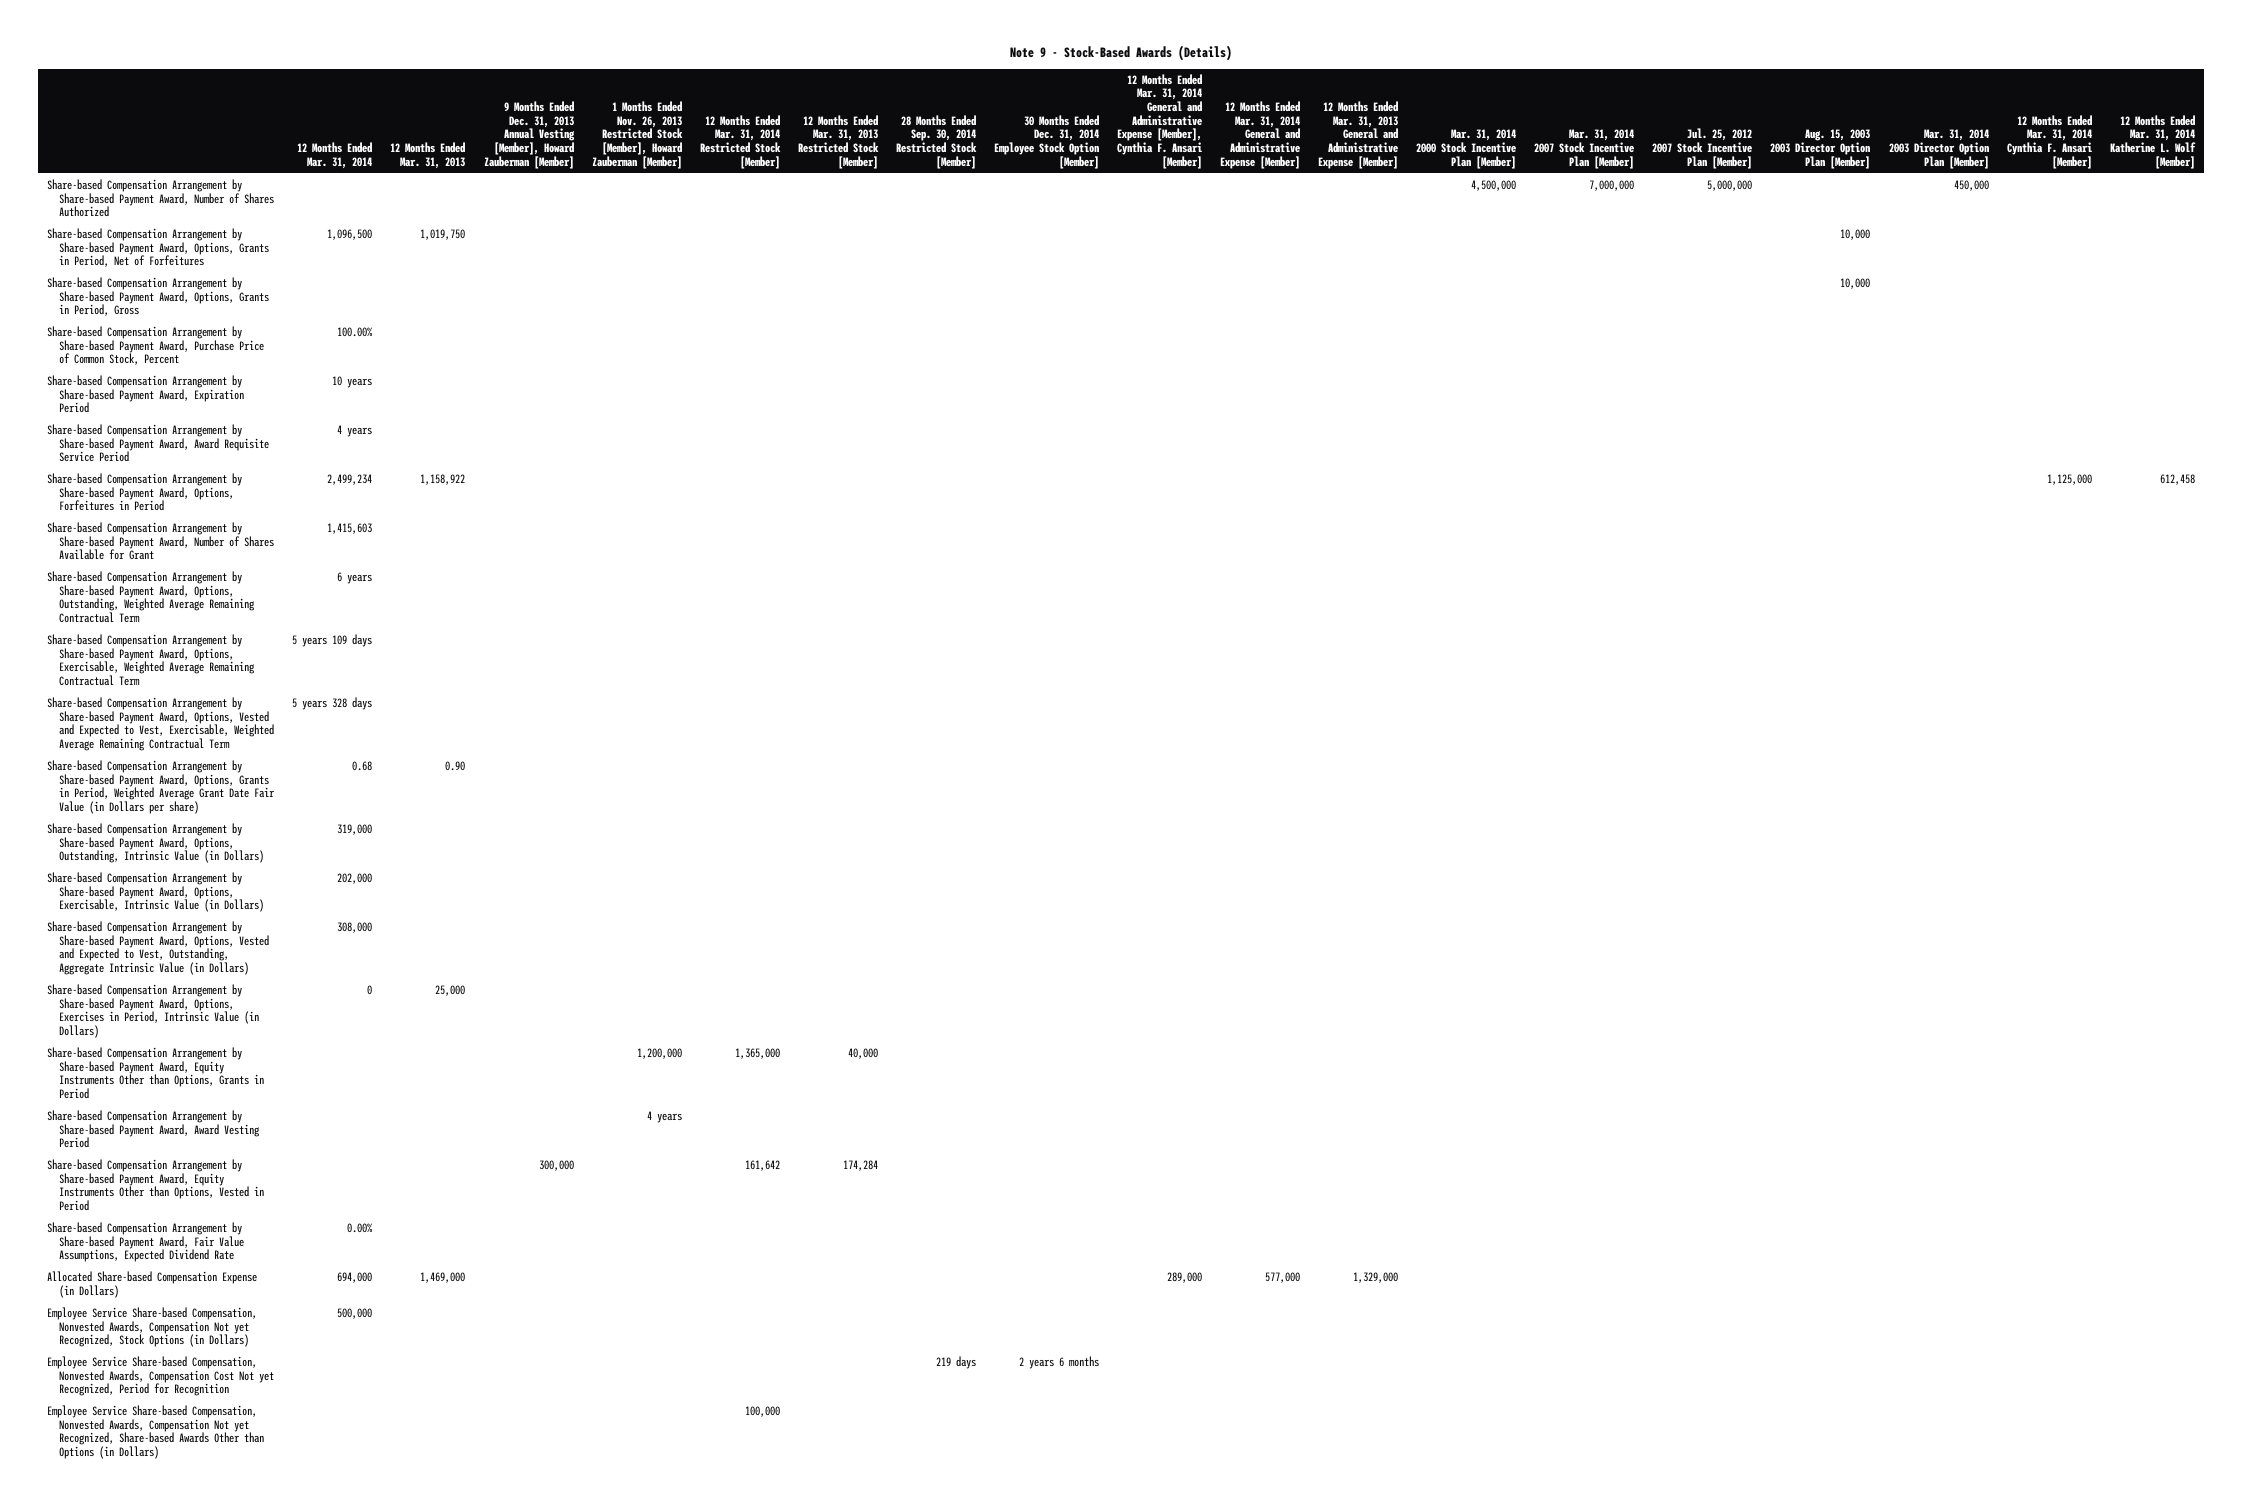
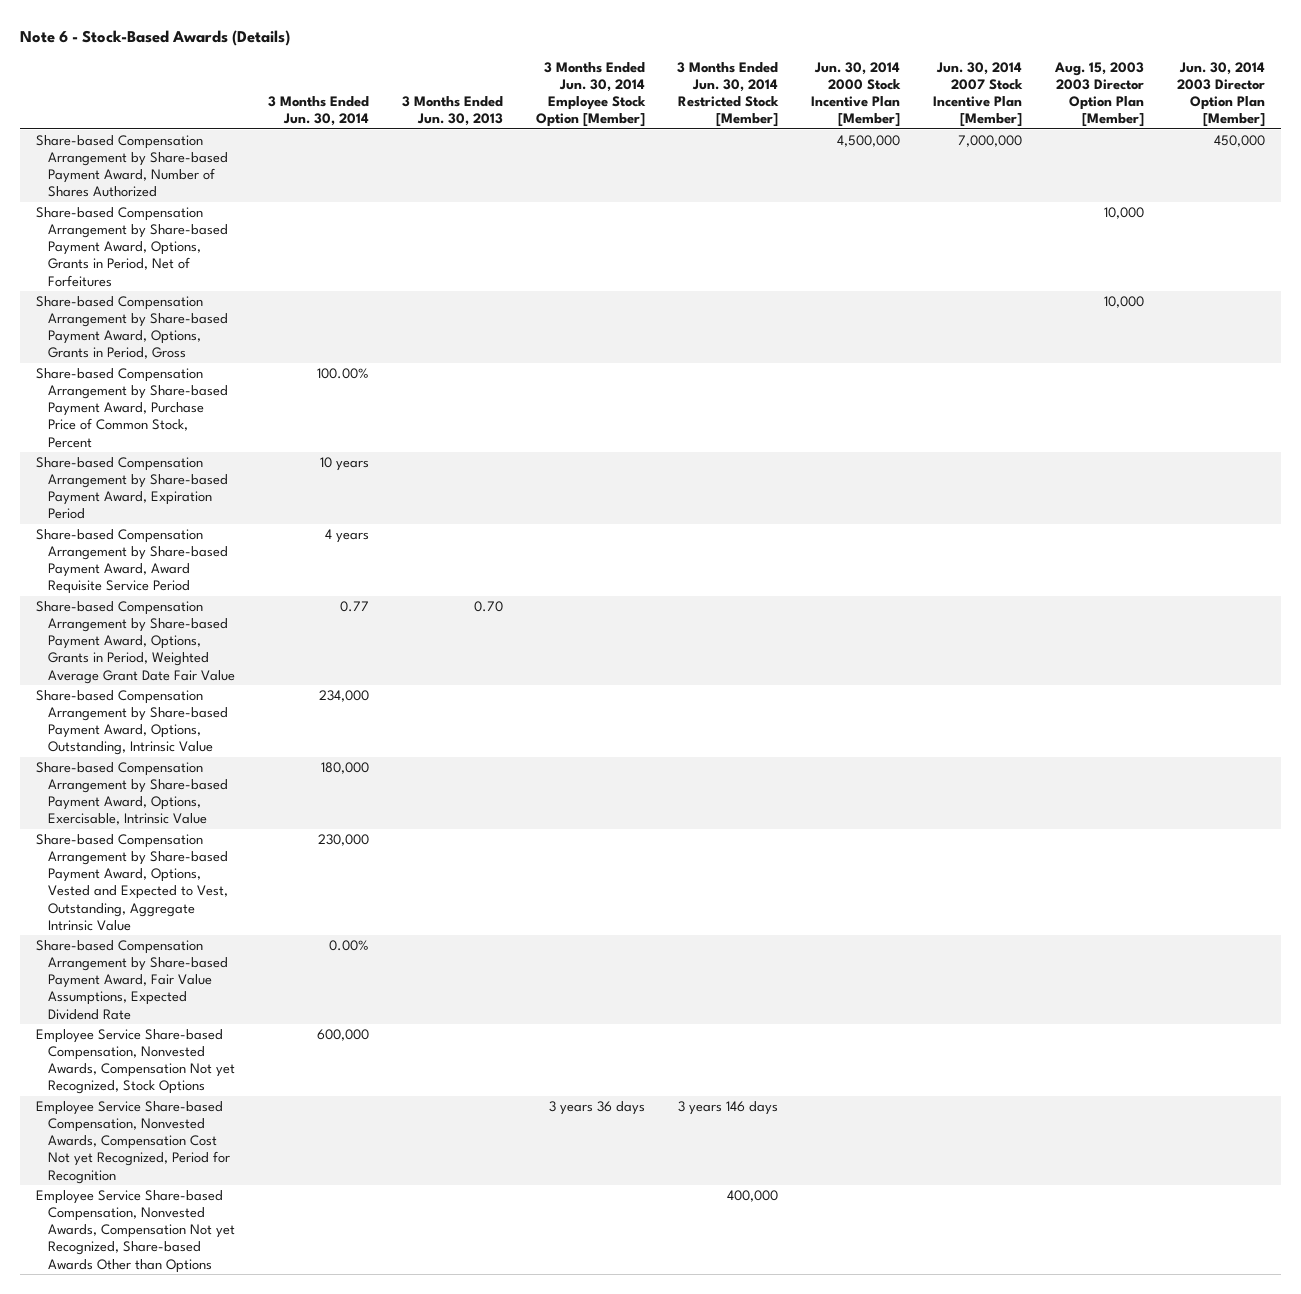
- Note 9 - Stock-Based Awards (Details)
+ Note 6 - Stock-Based Awards (Details)
- | 12 Months Ended Mar. 31, 2014 | 12 Months Ended Mar. 31, 2013 | 9 Months Ended Dec. 31, 2013 Annual Vesting [Member], Howard Zauberman [Member] | 1 Months Ended Nov. 26, 2013 Restricted Stock [Member], Howard Zauberman [Member] | 12 Months Ended Mar. 31, 2014 Restricted Stock [Member] | 12 Months Ended Mar. 31, 2013 Restricted Stock [Member] | 28 Months Ended Sep. 30, 2014 Restricted Stock [Member] | 30 Months Ended Dec. 31, 2014 Employee Stock Option [Member] | 12 Months Ended Mar. 31, 2014 General and Administrative Expense [Member], Cynthia F. Ansari [Member] | 12 Months Ended Mar. 31, 2014 General and Administrative Expense [Member] | 12 Months Ended Mar. 31, 2013 General and Administrative Expense [Member] | Mar. 31, 2014 2000 Stock Incentive Plan [Member] | Mar. 31, 2014 2007 Stock Incentive Plan [Member] | Jul. 25, 2012 2007 Stock Incentive Plan [Member] | Aug. 15, 2003 2003 Director Option Plan [Member] | Mar. 31, 2014 2003 Director Option Plan [Member] | 12 Months Ended Mar. 31, 2014 Cynthia F. Ansari [Member] | 12 Months Ended Mar. 31, 2014 Katherine L. Wolf [Member]
+ | 3 Months Ended Jun. 30, 2014 | 3 Months Ended Jun. 30, 2013 | 3 Months Ended Jun. 30, 2014 Employee Stock Option [Member] | 3 Months Ended Jun. 30, 2014 Restricted Stock [Member] | Jun. 30, 2014 2000 Stock Incentive Plan [Member] | Jun. 30, 2014 2007 Stock Incentive Plan [Member] | Aug. 15, 2003 2003 Director Option Plan [Member] | Jun. 30, 2014 2003 Director Option Plan [Member]
- Share-based Compensation Arrangement by Share-based Payment Award, Options, Forfeitures in Period | 2,499,234 | 1,158,922 | | | | | | | | | | | | | | | 1,125,000 | 612,458
- Share-based Compensation Arrangement by Share-based Payment Award, Number of Shares Available for Grant | 1,415,603 | | | | | | | | | | | | | | | | |
- Share-based Compensation Arrangement by Share-based Payment Award, Options, Outstanding, Weighted Average Remaining Contractual Term | 6 years | | | | | | | | | | | | | | | | |
- Share-based Compensation Arrangement by Share-based Payment Award, Options, Exercisable, Weighted Average Remaining Contractual Term | 5 years 109 days | | | | | | | | | | | | | | | | |
- Share-based Compensation Arrangement by Share-based Payment Award, Options, Vested and Expected to Vest, Exercisable, Weighted Average Remaining Contractual Term | 5 years 328 days | | | | | | | | | | | | | | | | |
- Share-based Compensation Arrangement by Share-based Payment Award, Options, Grants in Period, Weighted Average Grant Date Fair Value (in Dollars per share) | 0.68 | 0.90 | | | | | | | | | | | | | | | |
- Share-based Compensation Arrangement by Share-based Payment Award, Options, Outstanding, Intrinsic Value (in Dollars) | 319,000 | | | | | | | | | | | | | | | | |
- Share-based Compensation Arrangement by Share-based Payment Award, Options, Exercisable, Intrinsic Value (in Dollars) | 202,000 | | | | | | | | | | | | | | | | |
- Share-based Compensation Arrangement by Share-based Payment Award, Options, Vested and Expected to Vest, Outstanding, Aggregate Intrinsic Value (in Dollars) | 308,000 | | | | | | | | | | | | | | | | |
- Share-based Compensation Arrangement by Share-based Payment Award, Options, Exercises in Period, Intrinsic Value (in Dollars) | 0 | 25,000 | | | | | | | | | | | | | | | |
- Share-based Compensation Arrangement by Share-based Payment Award, Equity Instruments Other than Options, Grants in Period | | | | 1,200,000 | 1,365,000 | 40,000 | | | | | | | | | | | |
- Share-based Compensation Arrangement by Share-based Payment Award, Award Vesting Period | | | | 4 years | | | | | | | | | | | | | |
- Share-based Compensation Arrangement by Share-based Payment Award, Equity Instruments Other than Options, Vested in Period | | | 300,000 | | 161,642 | 174,284 | | | | | | | | | | | |
+ Share-based Compensation Arrangement by Share-based Payment Award, Options, Grants in Period, Weighted Average Grant Date Fair Value | 0.77 | 0.70 | | | | | |
+ Share-based Compensation Arrangement by Share-based Payment Award, Options, Outstanding, Intrinsic Value | 234,000 | | | | | | |
+ Share-based Compensation Arrangement by Share-based Payment Award, Options, Exercisable, Intrinsic Value | 180,000 | | | | | | |
+ Share-based Compensation Arrangement by Share-based Payment Award, Options, Vested and Expected to Vest, Outstanding, Aggregate Intrinsic Value | 230,000 | | | | | | |
- Allocated Share-based Compensation Expense (in Dollars) | 694,000 | 1,469,000 | | | | | | | 289,000 | 577,000 | 1,329,000 | | | | | | |
- Employee Service Share-based Compensation, Nonvested Awards, Compensation Not yet Recognized, Stock Options (in Dollars) | 500,000 | | | | | | | | | | | | | | | | |
+ Employee Service Share-based Compensation, Nonvested Awards, Compensation Not yet Recognized, Stock Options | 600,000 | | | | | | |
- Employee Service Share-based Compensation, Nonvested Awards, Compensation Not yet Recognized, Share-based Awards Other than Options (in Dollars) | | | | | 100,000 | | | | | | | | | | | | |
+ Employee Service Share-based Compensation, Nonvested Awards, Compensation Not yet Recognized, Share-based Awards Other than Options | | | | 400,000 | | | |

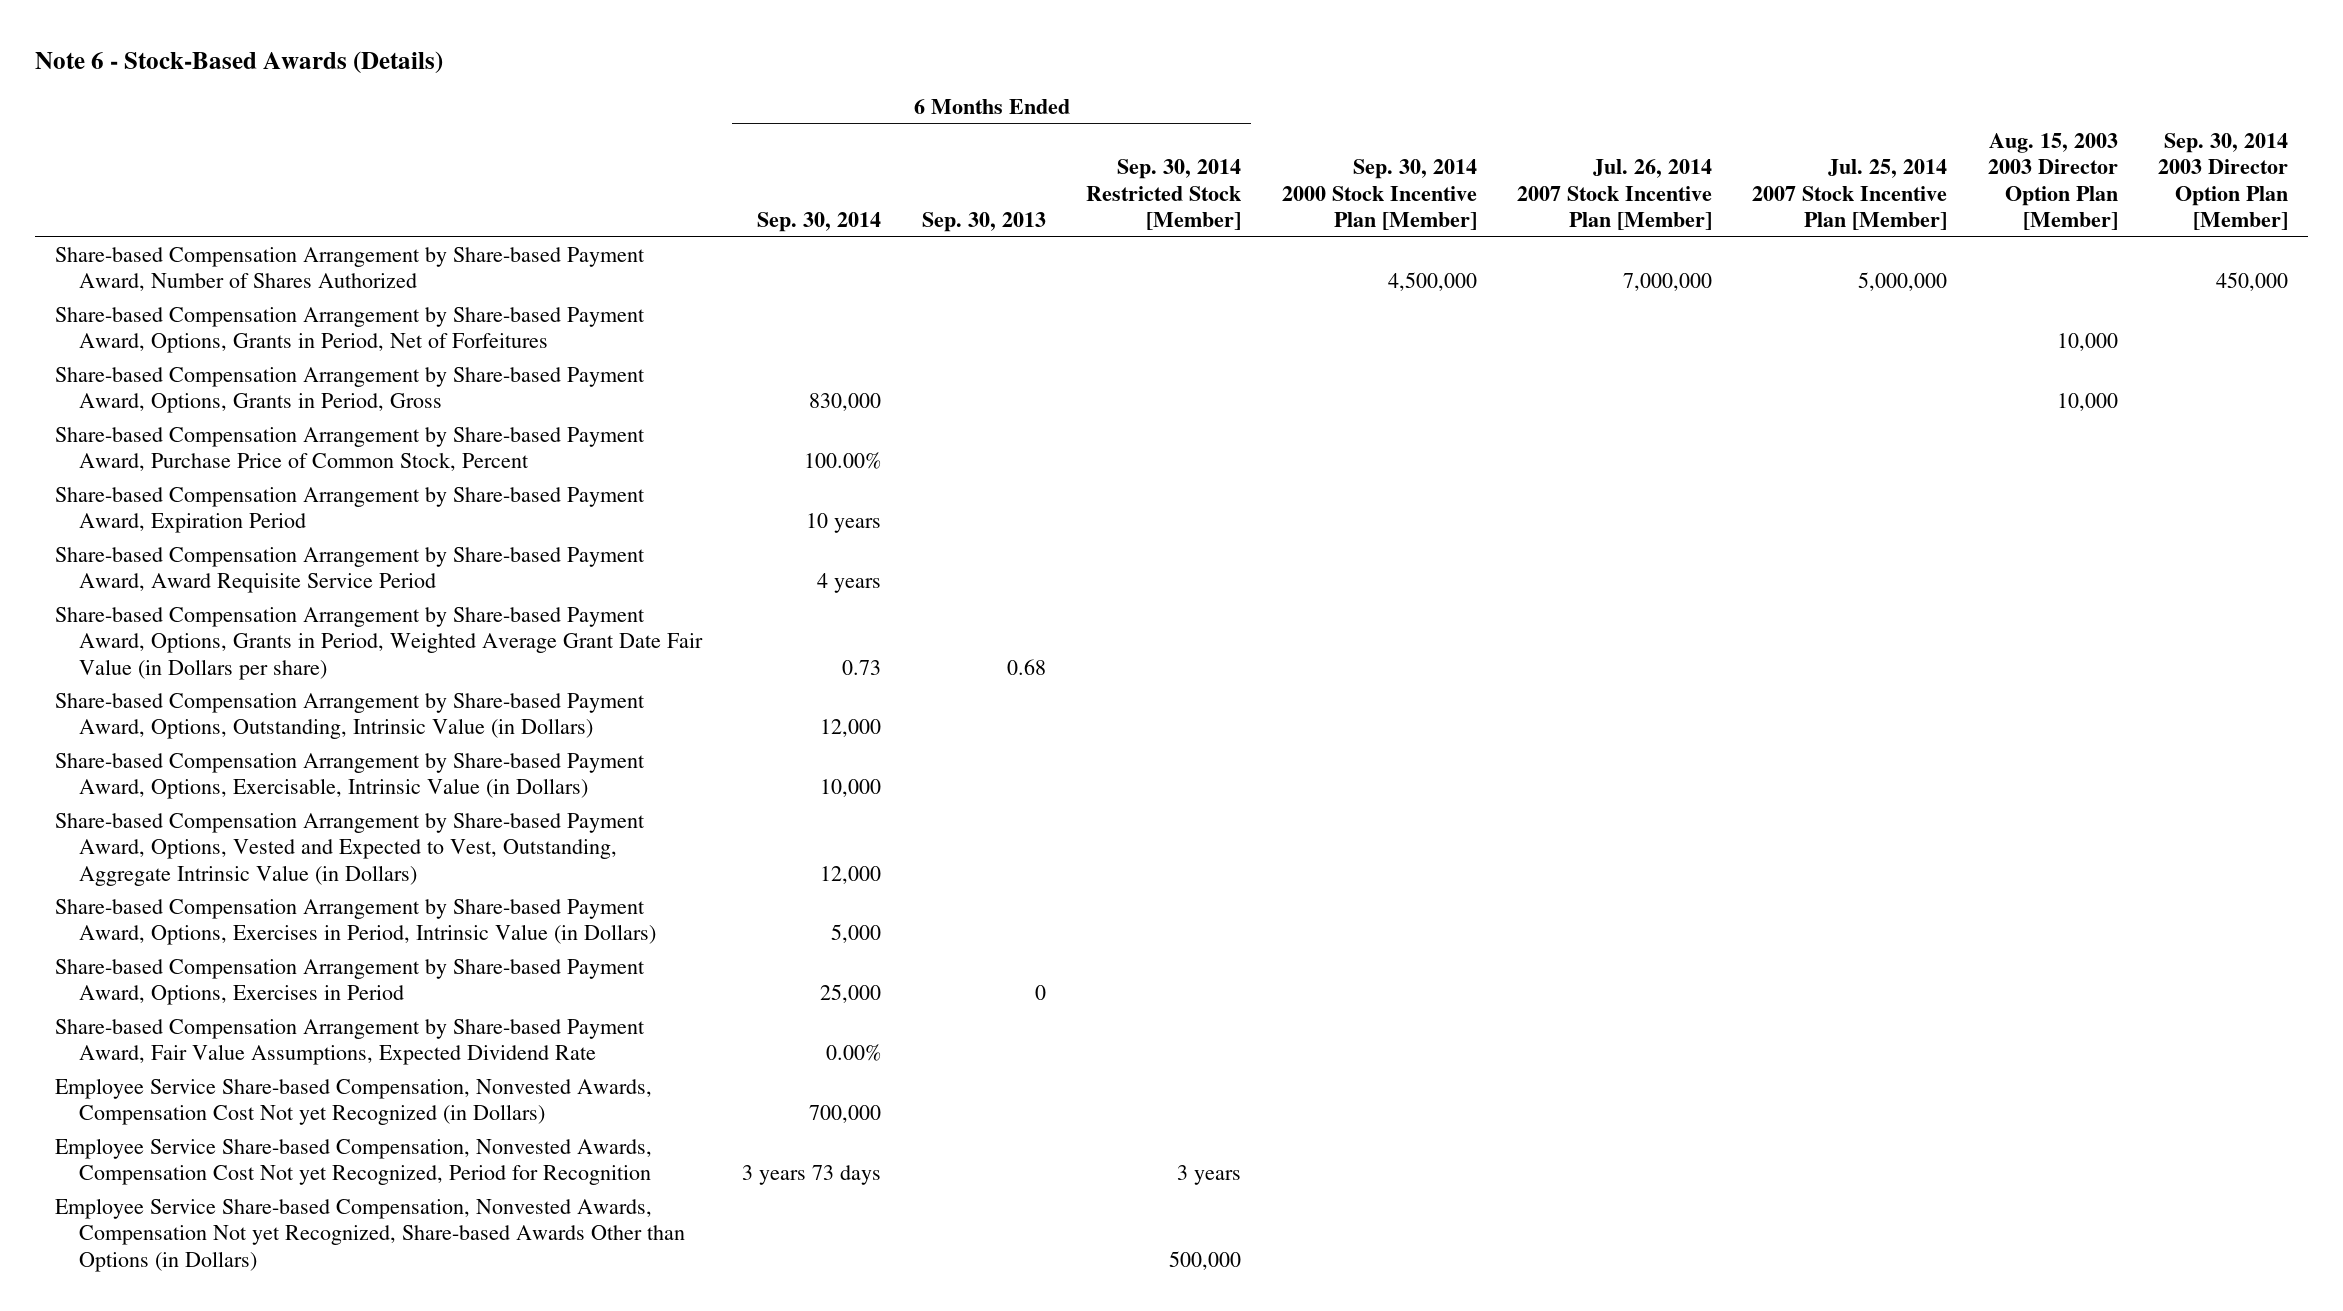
- | 3 Months Ended Jun. 30, 2014 | 3 Months Ended Jun. 30, 2013 | 3 Months Ended Jun. 30, 2014 Employee Stock Option [Member] | 3 Months Ended Jun. 30, 2014 Restricted Stock [Member] | Jun. 30, 2014 2000 Stock Incentive Plan [Member] | Jun. 30, 2014 2007 Stock Incentive Plan [Member] | Aug. 15, 2003 2003 Director Option Plan [Member] | Jun. 30, 2014 2003 Director Option Plan [Member]
+ | 6 Months Ended Sep. 30, 2014 | 6 Months Ended Sep. 30, 2013 | 6 Months Ended Sep. 30, 2014 Restricted Stock [Member] | Sep. 30, 2014 2000 Stock Incentive Plan [Member] | Jul. 26, 2014 2007 Stock Incentive Plan [Member] | Jul. 25, 2014 2007 Stock Incentive Plan [Member] | Aug. 15, 2003 2003 Director Option Plan [Member] | Sep. 30, 2014 2003 Director Option Plan [Member]
- Share-based Compensation Arrangement by Share-based Payment Award, Options, Grants in Period, Weighted Average Grant Date Fair Value | 0.77 | 0.70 | | | | | |
- Share-based Compensation Arrangement by Share-based Payment Award, Options, Outstanding, Intrinsic Value | 234,000 | | | | | | |
- Share-based Compensation Arrangement by Share-based Payment Award, Options, Exercisable, Intrinsic Value | 180,000 | | | | | | |
- Share-based Compensation Arrangement by Share-based Payment Award, Options, Vested and Expected to Vest, Outstanding, Aggregate Intrinsic Value | 230,000 | | | | | | |
+ Share-based Compensation Arrangement by Share-based Payment Award, Options, Grants in Period, Weighted Average Grant Date Fair Value (in Dollars per share) | 0.73 | 0.68 | | | | | |
+ Share-based Compensation Arrangement by Share-based Payment Award, Options, Outstanding, Intrinsic Value (in Dollars) | 12,000 | | | | | | |
+ Share-based Compensation Arrangement by Share-based Payment Award, Options, Exercisable, Intrinsic Value (in Dollars) | 10,000 | | | | | | |
+ Share-based Compensation Arrangement by Share-based Payment Award, Options, Vested and Expected to Vest, Outstanding, Aggregate Intrinsic Value (in Dollars) | 12,000 | | | | | | |
+ Share-based Compensation Arrangement by Share-based Payment Award, Options, Exercises in Period, Intrinsic Value (in Dollars) | 5,000 | | | | | | |
+ Share-based Compensation Arrangement by Share-based Payment Award, Options, Exercises in Period | 25,000 | 0 | | | | | |
- Employee Service Share-based Compensation, Nonvested Awards, Compensation Not yet Recognized, Stock Options | 600,000 | | | | | | |
+ Employee Service Share-based Compensation, Nonvested Awards, Compensation Cost Not yet Recognized (in Dollars) | 700,000 | | | | | | |
- Employee Service Share-based Compensation, Nonvested Awards, Compensation Not yet Recognized, Share-based Awards Other than Options | | | | 400,000 | | | |
+ Employee Service Share-based Compensation, Nonvested Awards, Compensation Not yet Recognized, Share-based Awards Other than Options (in Dollars) | | | 500,000 | | | | |

